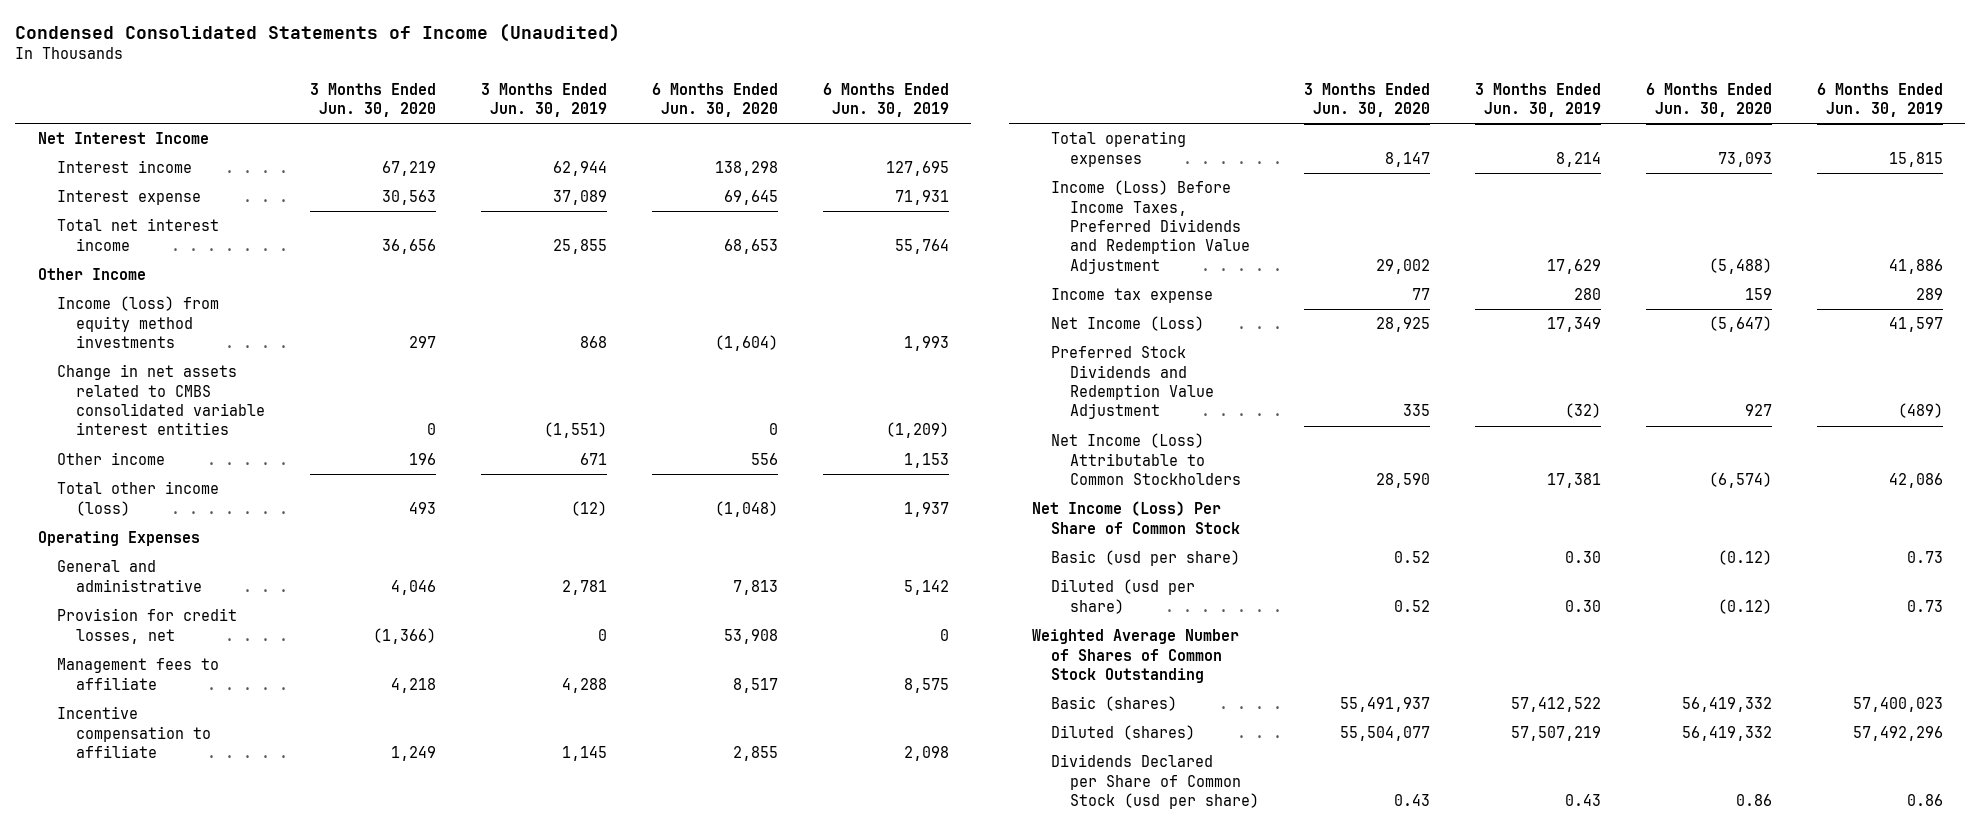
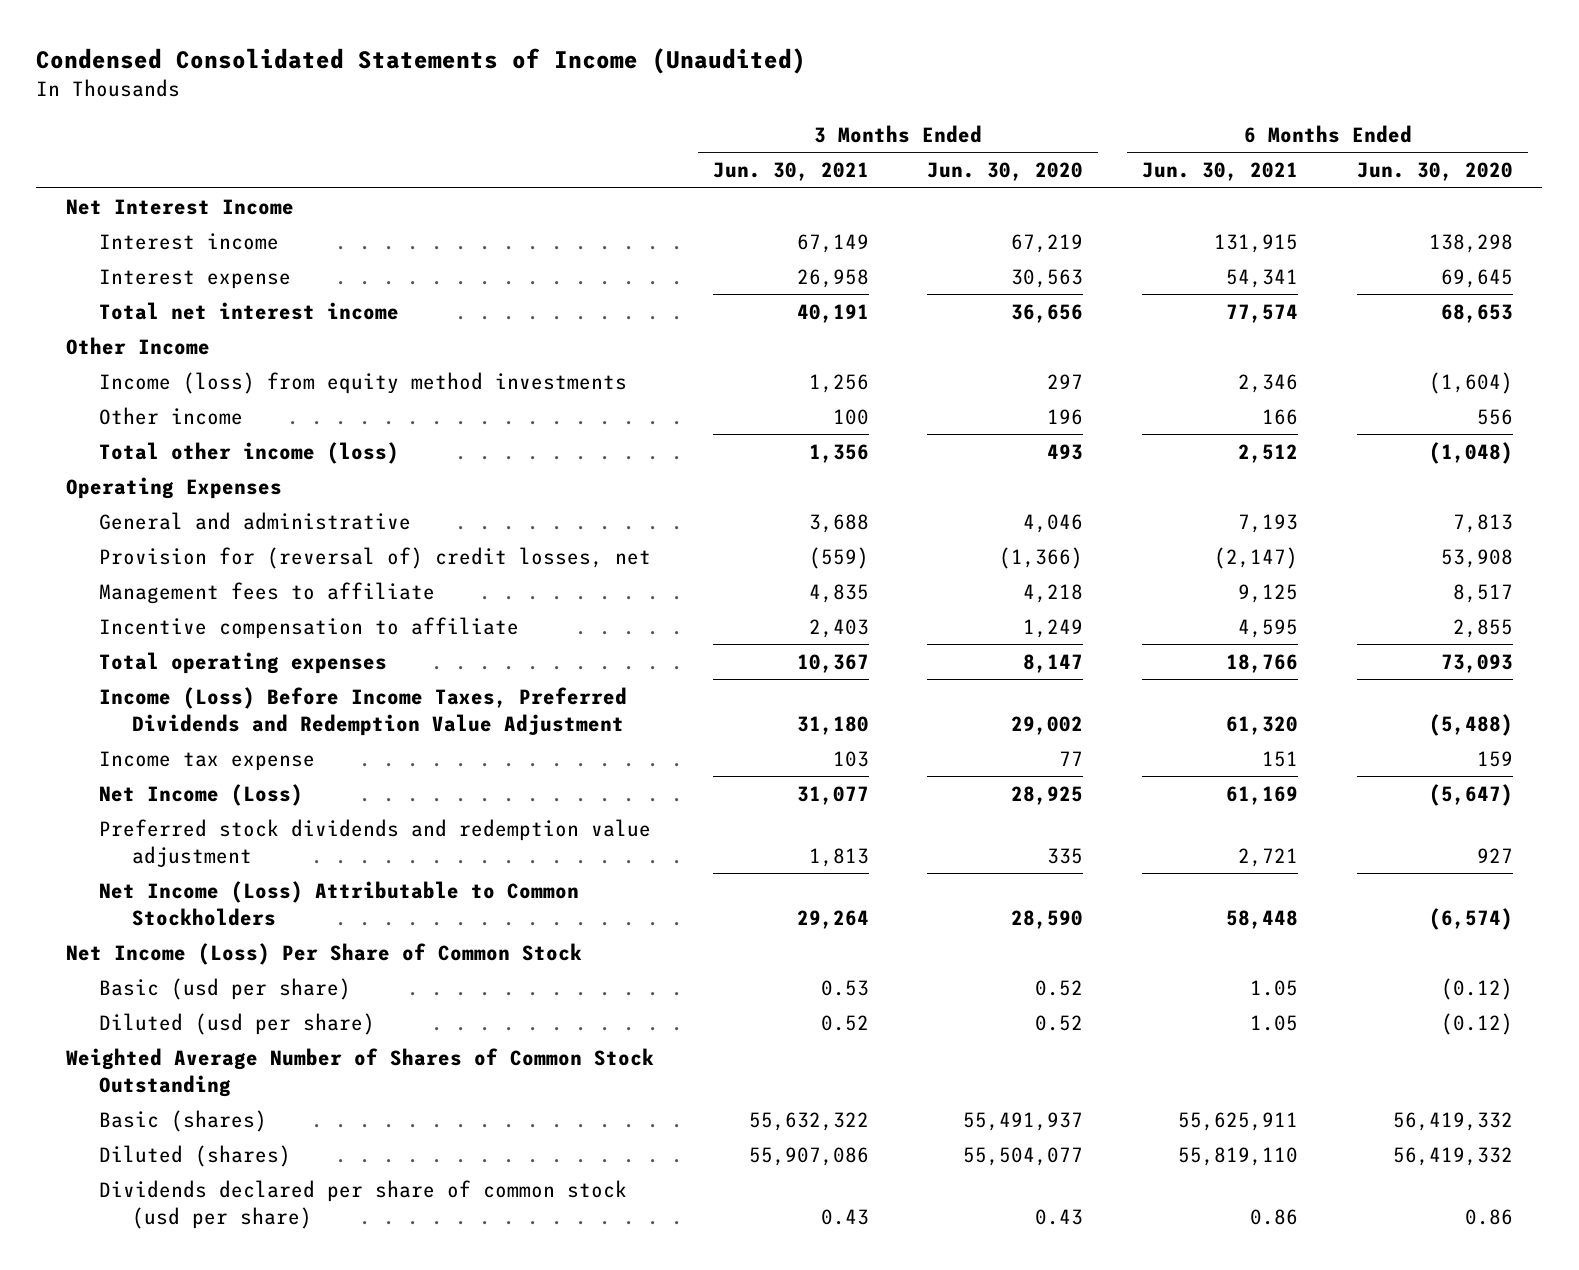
- | 3 Months Ended Jun. 30, 2020 | 3 Months Ended Jun. 30, 2019 | 6 Months Ended Jun. 30, 2020 | 6 Months Ended Jun. 30, 2019
+ | 3 Months Ended Jun. 30, 2021 | 3 Months Ended Jun. 30, 2020 | 6 Months Ended Jun. 30, 2021 | 6 Months Ended Jun. 30, 2020
- Change in net assets related to CMBS consolidated variable interest entities | 0 | (1,551) | 0 | (1,209)
- Provision for credit losses, net | (1,366) | 0 | 53,908 | 0
+ Provision for (reversal of) credit losses, net | (559) | (1,366) | (2,147) | 53,908
- Preferred Stock Dividends and Redemption Value Adjustment | 335 | (32) | 927 | (489)
+ Preferred stock dividends and redemption value adjustment | 1,813 | 335 | 2,721 | 927
- Dividends Declared per Share of Common Stock (usd per share) | 0.43 | 0.43 | 0.86 | 0.86
+ Dividends declared per share of common stock (usd per share) | 0.43 | 0.43 | 0.86 | 0.86

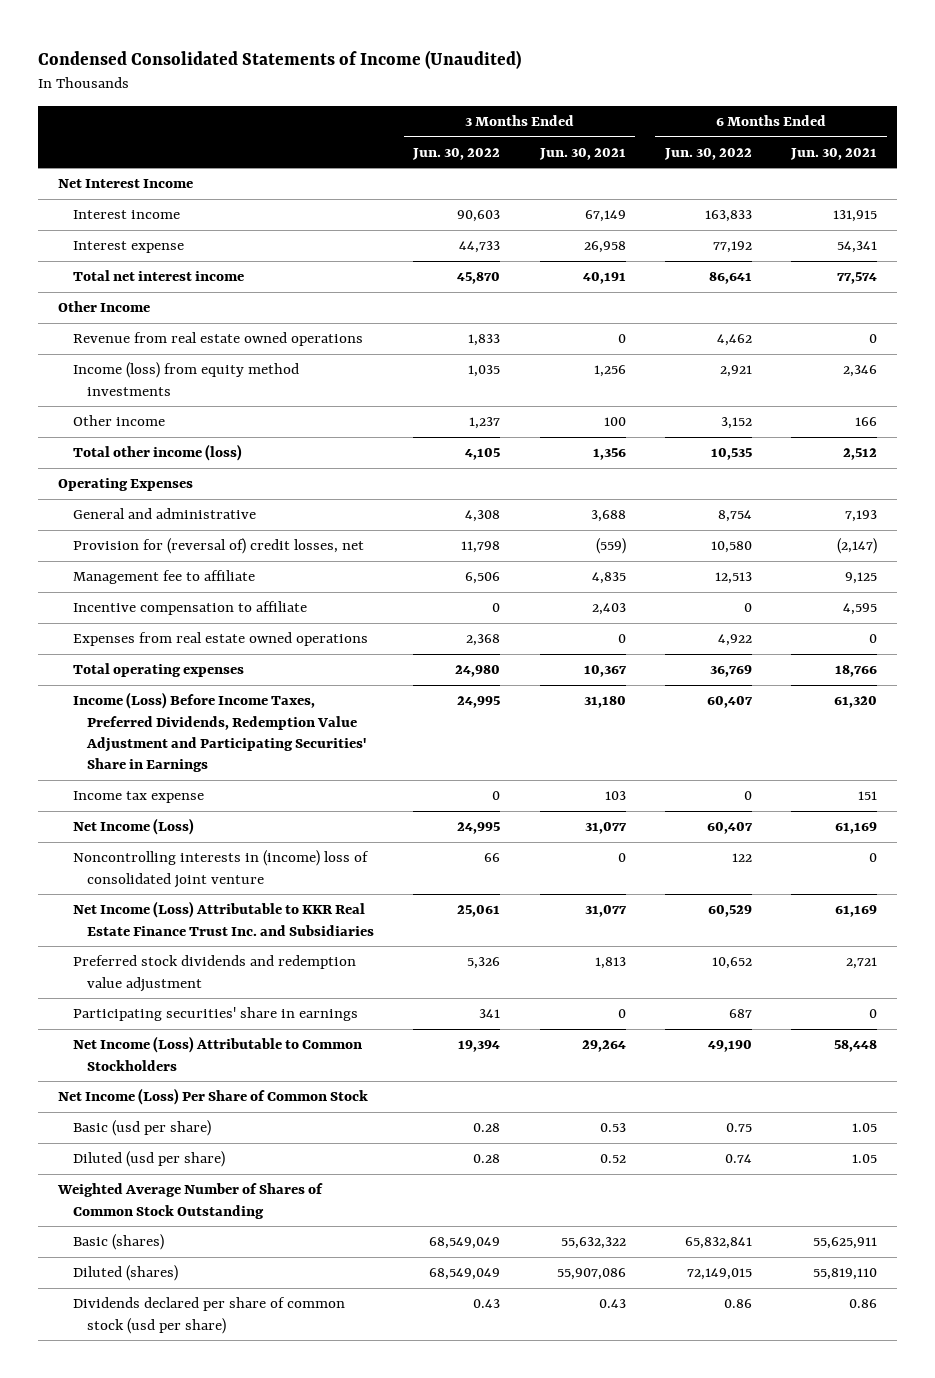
- | 3 Months Ended Jun. 30, 2021 | 3 Months Ended Jun. 30, 2020 | 6 Months Ended Jun. 30, 2021 | 6 Months Ended Jun. 30, 2020
+ | 3 Months Ended Jun. 30, 2022 | 3 Months Ended Jun. 30, 2021 | 6 Months Ended Jun. 30, 2022 | 6 Months Ended Jun. 30, 2021
+ Revenue from real estate owned operations | 1,833 | 0 | 4,462 | 0
- Management fees to affiliate | 4,835 | 4,218 | 9,125 | 8,517
+ Management fee to affiliate | 6,506 | 4,835 | 12,513 | 9,125
+ Expenses from real estate owned operations | 2,368 | 0 | 4,922 | 0
- Income (Loss) Before Income Taxes, Preferred Dividends and Redemption Value Adjustment | 31,180 | 29,002 | 61,320 | (5,488)
+ Income (Loss) Before Income Taxes, Preferred Dividends, Redemption Value Adjustment and Participating Securities' Share in Earnings | 24,995 | 31,180 | 60,407 | 61,320
+ Noncontrolling interests in (income) loss of consolidated joint venture | 66 | 0 | 122 | 0
+ Net Income (Loss) Attributable to KKR Real Estate Finance Trust Inc. and Subsidiaries | 25,061 | 31,077 | 60,529 | 61,169
+ Participating securities' share in earnings | 341 | 0 | 687 | 0

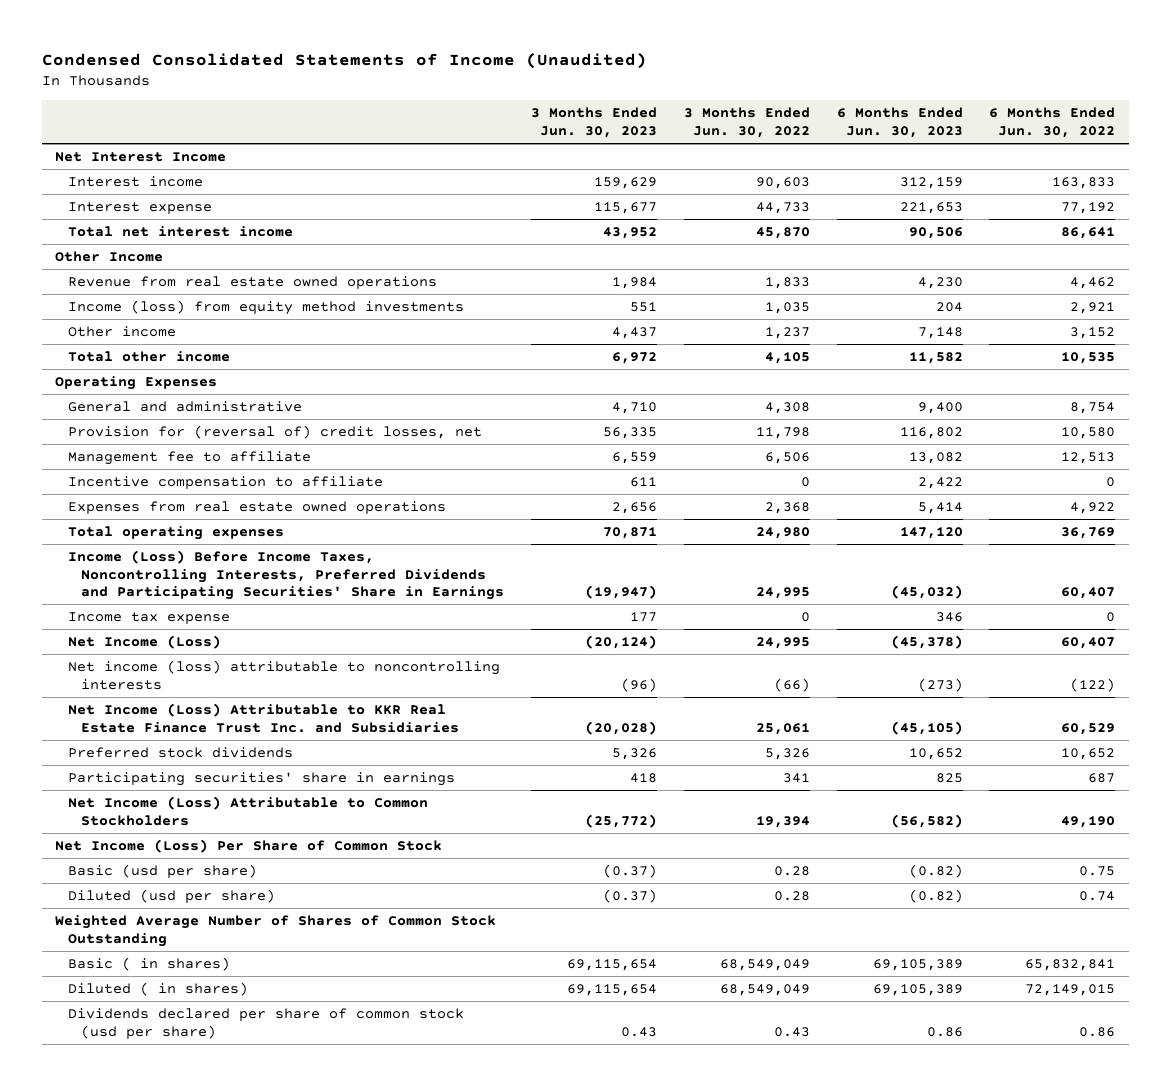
- | 3 Months Ended Jun. 30, 2022 | 3 Months Ended Jun. 30, 2021 | 6 Months Ended Jun. 30, 2022 | 6 Months Ended Jun. 30, 2021
+ | 3 Months Ended Jun. 30, 2023 | 3 Months Ended Jun. 30, 2022 | 6 Months Ended Jun. 30, 2023 | 6 Months Ended Jun. 30, 2022
- Total other income (loss) | 4,105 | 1,356 | 10,535 | 2,512
+ Total other income | 6,972 | 4,105 | 11,582 | 10,535
- Income (Loss) Before Income Taxes, Preferred Dividends, Redemption Value Adjustment and Participating Securities' Share in Earnings | 24,995 | 31,180 | 60,407 | 61,320
+ Income (Loss) Before Income Taxes, Noncontrolling Interests, Preferred Dividends and Participating Securities' Share in Earnings | (19,947) | 24,995 | (45,032) | 60,407
- Noncontrolling interests in (income) loss of consolidated joint venture | 66 | 0 | 122 | 0
+ Net income (loss) attributable to noncontrolling interests | (96) | (66) | (273) | (122)
- Preferred stock dividends and redemption value adjustment | 5,326 | 1,813 | 10,652 | 2,721
+ Preferred stock dividends | 5,326 | 5,326 | 10,652 | 10,652
- Basic (shares) | 68,549,049 | 55,632,322 | 65,832,841 | 55,625,911
- Diluted (shares) | 68,549,049 | 55,907,086 | 72,149,015 | 55,819,110
+ Basic ( in shares) | 69,115,654 | 68,549,049 | 69,105,389 | 65,832,841
+ Diluted ( in shares) | 69,115,654 | 68,549,049 | 69,105,389 | 72,149,015

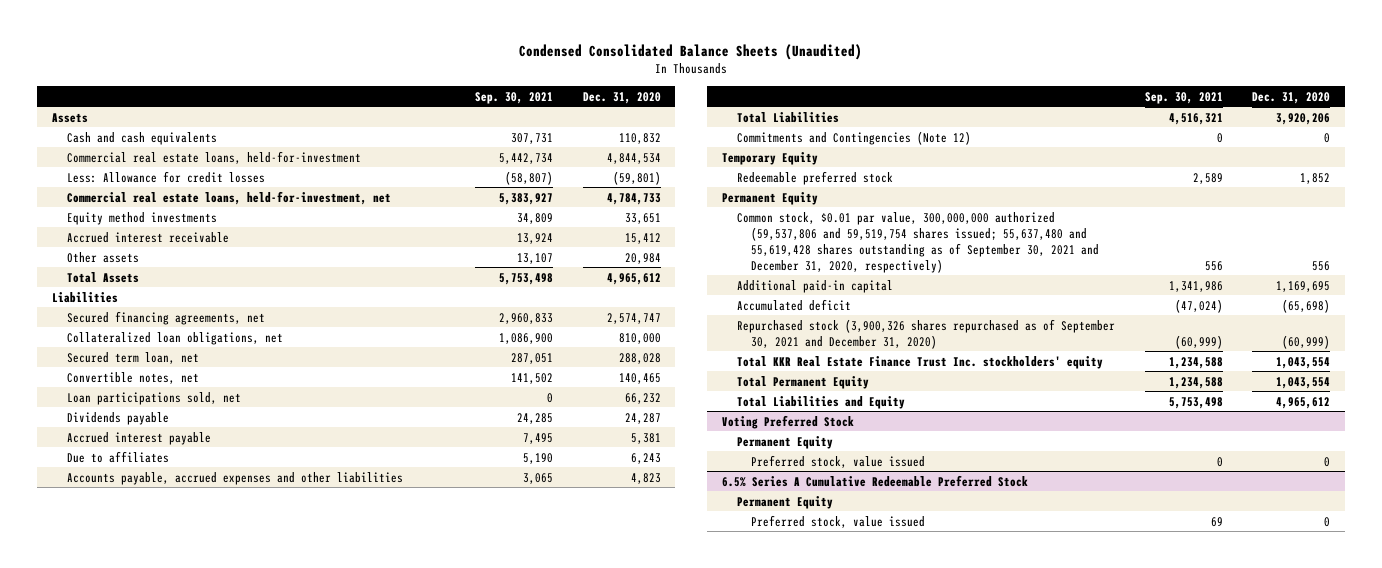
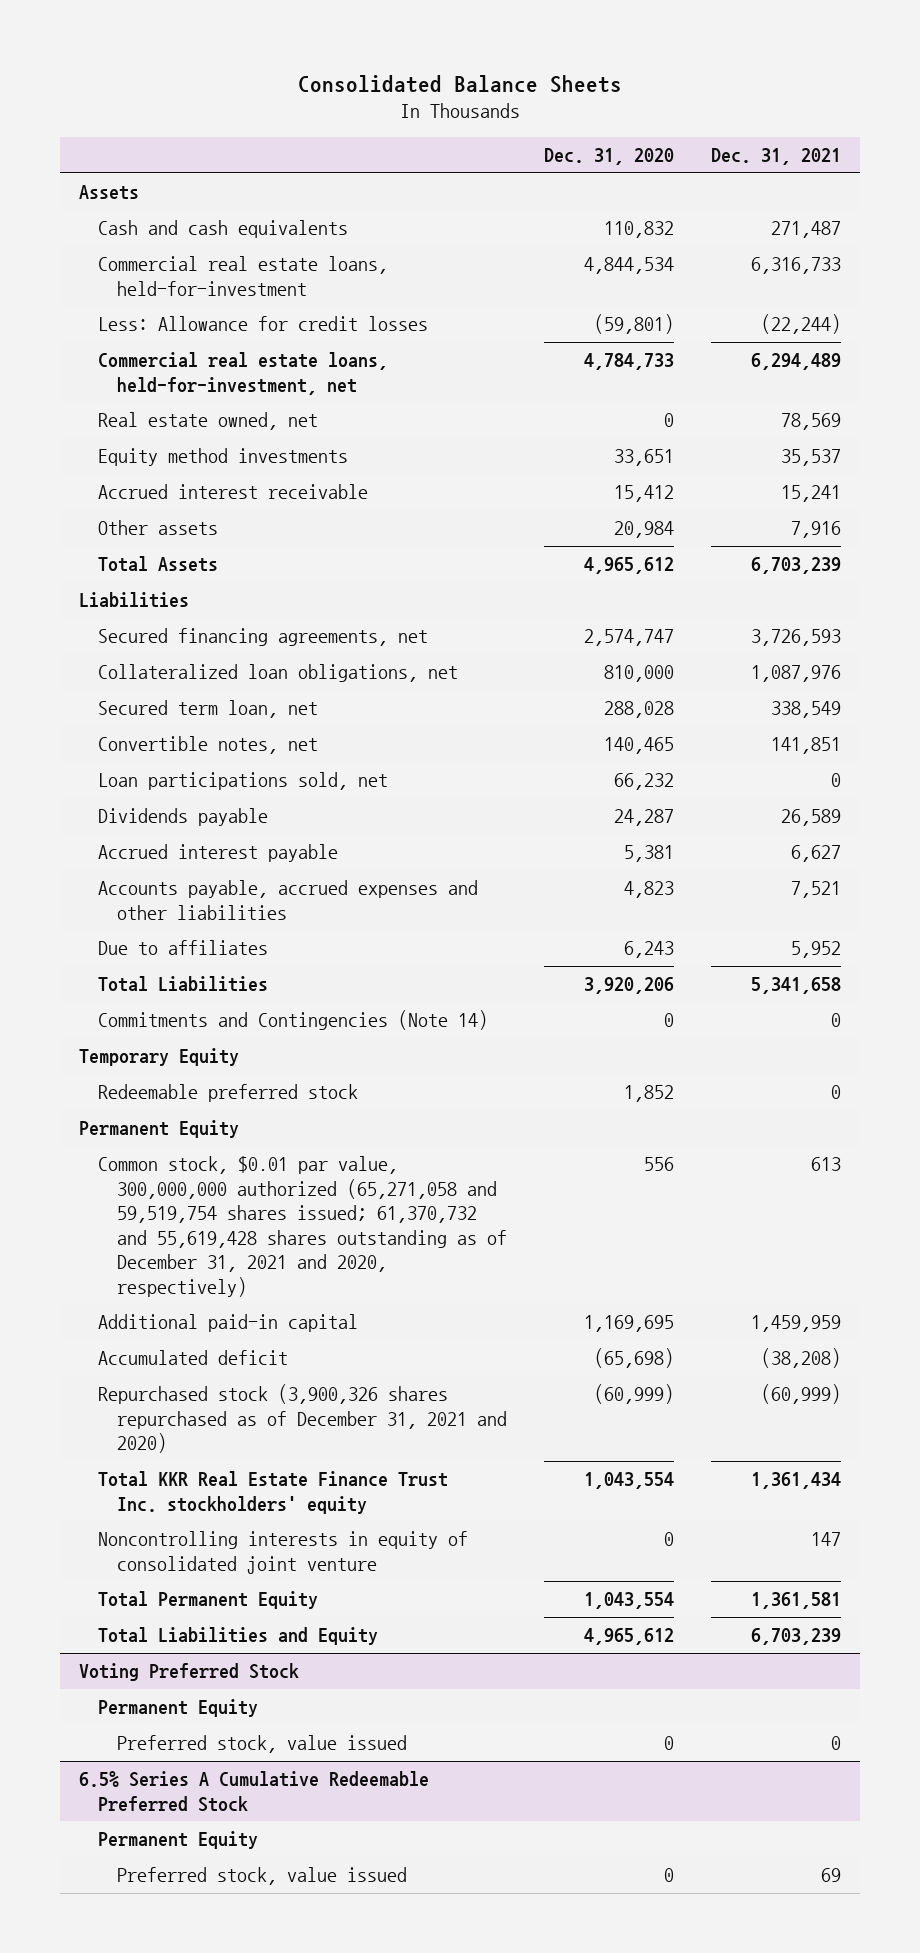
- Condensed Consolidated Balance Sheets (Unaudited)
+ Consolidated Balance Sheets
- | Sep. 30, 2021 | Dec. 31, 2020
+ | Dec. 31, 2020 | Dec. 31, 2021
+ Real estate owned, net | 0 | 78,569
moved down: Due to affiliates | 6,243 | 5,952
- Commitments and Contingencies (Note 12) | 0 | 0
+ Commitments and Contingencies (Note 14) | 0 | 0
- Common stock, $0.01 par value, 300,000,000 authorized (59,537,806 and 59,519,754 shares issued; 55,637,480 and 55,619,428 shares outstanding as of September 30, 2021 and December 31, 2020, respectively) | 556 | 556
+ Common stock, $0.01 par value, 300,000,000 authorized (65,271,058 and 59,519,754 shares issued; 61,370,732 and 55,619,428 shares outstanding as of December 31, 2021 and 2020, respectively) | 556 | 613
- Repurchased stock (3,900,326 shares repurchased as of September 30, 2021 and December 31, 2020) | (60,999) | (60,999)
+ Repurchased stock (3,900,326 shares repurchased as of December 31, 2021 and 2020) | (60,999) | (60,999)
+ Noncontrolling interests in equity of consolidated joint venture | 0 | 147

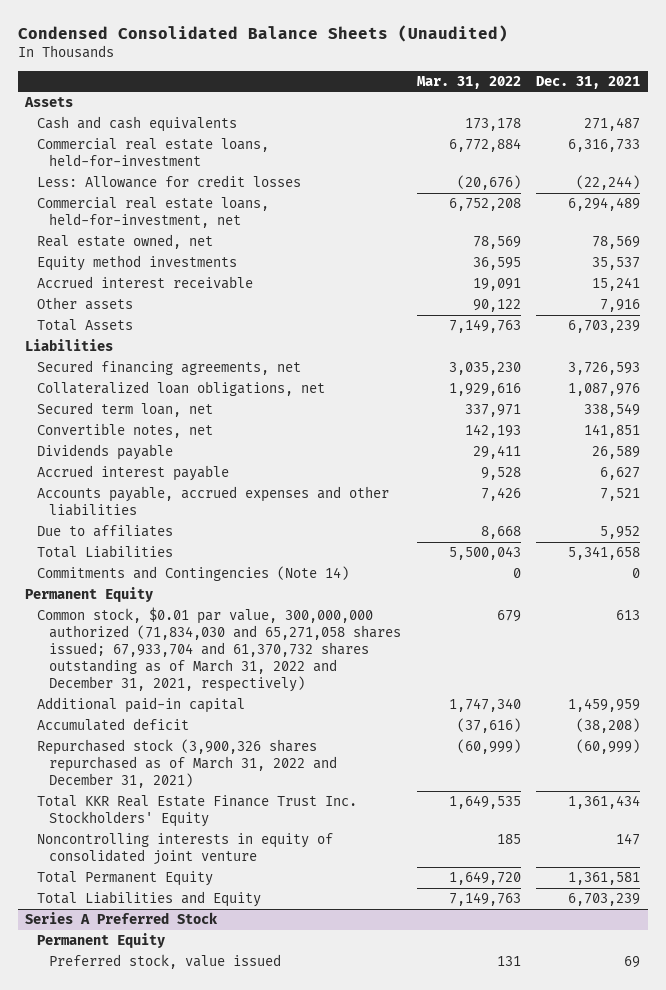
- Consolidated Balance Sheets
+ Condensed Consolidated Balance Sheets (Unaudited)
- | Dec. 31, 2020 | Dec. 31, 2021
+ | Mar. 31, 2022 | Dec. 31, 2021
- Loan participations sold, net | 66,232 | 0
- Temporary Equity
- Redeemable preferred stock | 1,852 | 0
- Common stock, $0.01 par value, 300,000,000 authorized (65,271,058 and 59,519,754 shares issued; 61,370,732 and 55,619,428 shares outstanding as of December 31, 2021 and 2020, respectively) | 556 | 613
+ Common stock, $0.01 par value, 300,000,000 authorized (71,834,030 and 65,271,058 shares issued; 67,933,704 and 61,370,732 shares outstanding as of March 31, 2022 and December 31, 2021, respectively) | 679 | 613
- Repurchased stock (3,900,326 shares repurchased as of December 31, 2021 and 2020) | (60,999) | (60,999)
- Total KKR Real Estate Finance Trust Inc. stockholders' equity | 1,043,554 | 1,361,434
+ Repurchased stock (3,900,326 shares repurchased as of March 31, 2022 and December 31, 2021) | (60,999) | (60,999)
+ Total KKR Real Estate Finance Trust Inc. Stockholders' Equity | 1,649,535 | 1,361,434
- Voting Preferred Stock
- Permanent Equity
- Preferred stock, value issued | 0 | 0
- 6.5% Series A Cumulative Redeemable Preferred Stock
+ Series A Preferred Stock

